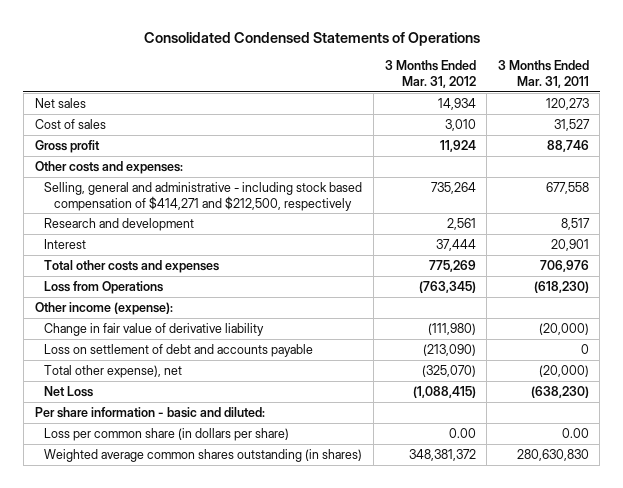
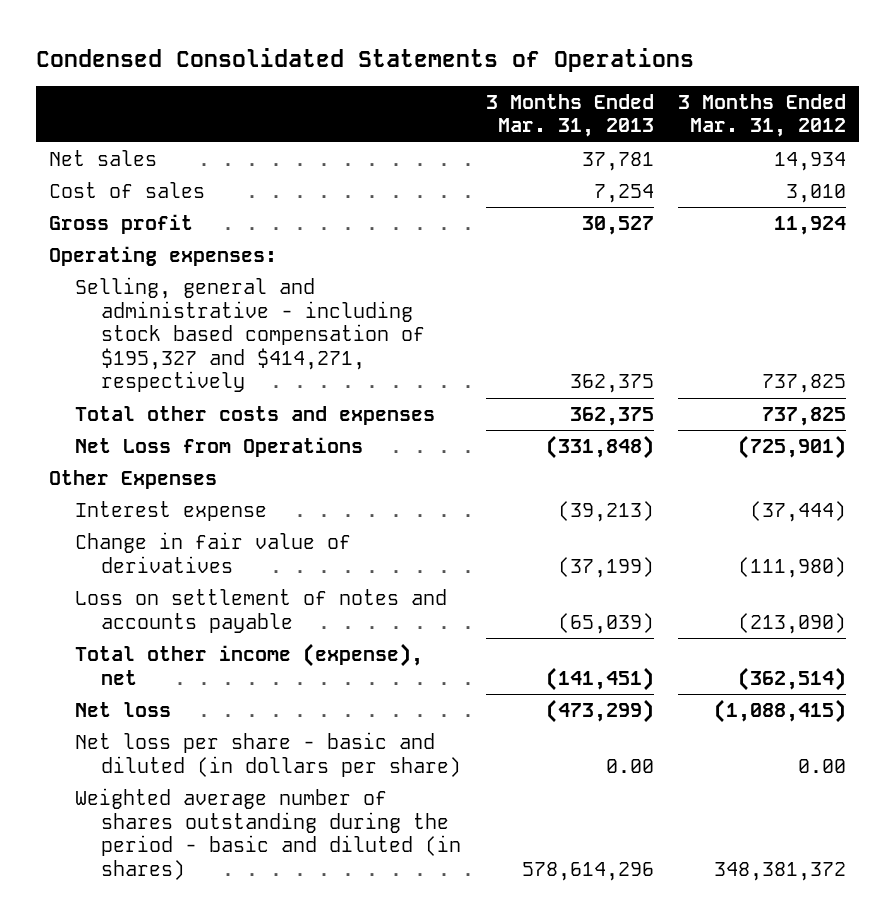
- Consolidated Condensed Statements of Operations
+ Condensed Consolidated Statements of Operations
- | 3 Months Ended Mar. 31, 2012 | 3 Months Ended Mar. 31, 2011
+ | 3 Months Ended Mar. 31, 2013 | 3 Months Ended Mar. 31, 2012
- Other costs and expenses:
- Selling, general and administrative - including stock based compensation of $414,271 and $212,500, respectively | 735,264 | 677,558
- Research and development | 2,561 | 8,517
- Interest | 37,444 | 20,901
- Total other costs and expenses | 775,269 | 706,976
- Loss from Operations | (763,345) | (618,230)
- Other income (expense):
- Change in fair value of derivative liability | (111,980) | (20,000)
- Loss on settlement of debt and accounts payable | (213,090) | 0
- Total other expense), net | (325,070) | (20,000)
- Net Loss | (1,088,415) | (638,230)
- Per share information - basic and diluted:
- Loss per common share (in dollars per share) | 0.00 | 0.00
- Weighted average common shares outstanding (in shares) | 348,381,372 | 280,630,830
+ Operating expenses:
+ Selling, general and administrative - including stock based compensation of $195,327 and $414,271, respectively | 362,375 | 737,825
+ Total other costs and expenses | 362,375 | 737,825
+ Net Loss from Operations | (331,848) | (725,901)
+ Other Expenses
+ Interest expense | (39,213) | (37,444)
+ Change in fair value of derivatives | (37,199) | (111,980)
+ Loss on settlement of notes and accounts payable | (65,039) | (213,090)
+ Total other income (expense), net | (141,451) | (362,514)
+ Net loss | (473,299) | (1,088,415)
+ Net loss per share - basic and diluted (in dollars per share) | 0.00 | 0.00
+ Weighted average number of shares outstanding during the period - basic and diluted (in shares) | 578,614,296 | 348,381,372

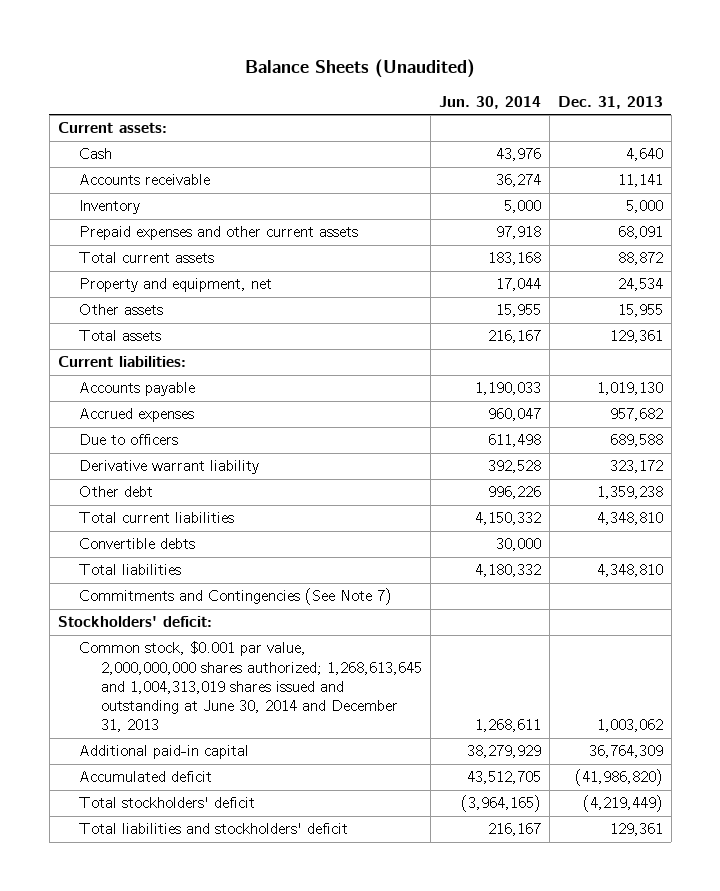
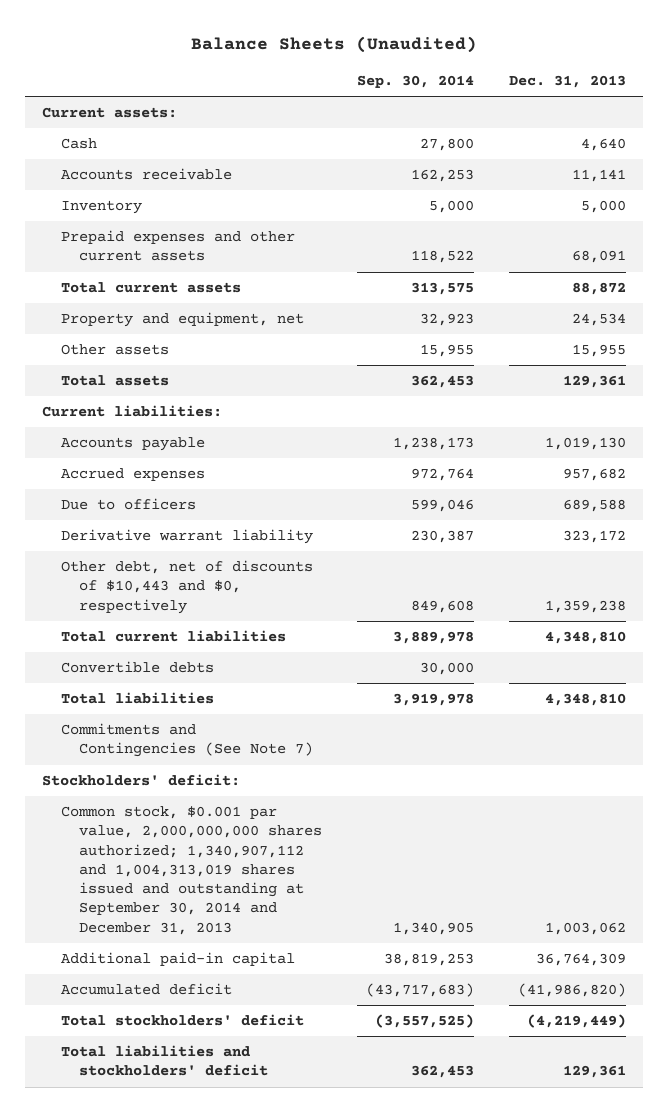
- | Jun. 30, 2014 | Dec. 31, 2013
+ | Sep. 30, 2014 | Dec. 31, 2013
- Other debt | 996,226 | 1,359,238
+ Other debt, net of discounts of $10,443 and $0, respectively | 849,608 | 1,359,238
- Common stock, $0.001 par value, 2,000,000,000 shares authorized; 1,268,613,645 and 1,004,313,019 shares issued and outstanding at June 30, 2014 and December 31, 2013 | 1,268,611 | 1,003,062
+ Common stock, $0.001 par value, 2,000,000,000 shares authorized; 1,340,907,112 and 1,004,313,019 shares issued and outstanding at September 30, 2014 and December 31, 2013 | 1,340,905 | 1,003,062

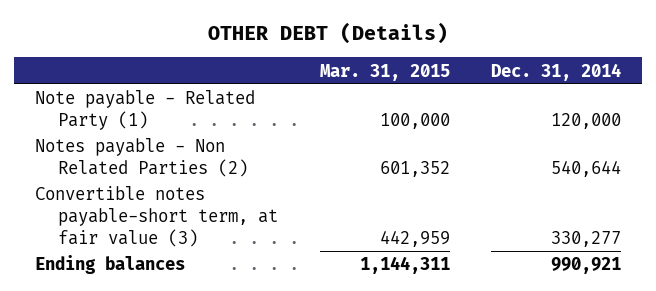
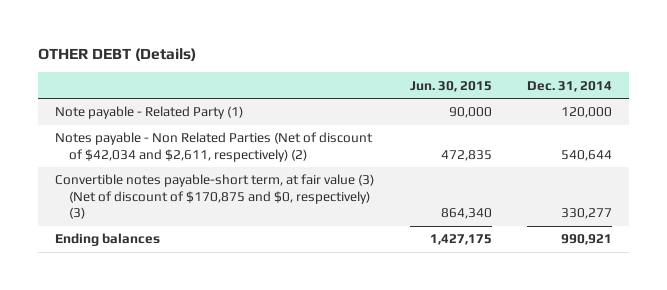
- | Mar. 31, 2015 | Dec. 31, 2014
+ | Jun. 30, 2015 | Dec. 31, 2014
- Notes payable - Non Related Parties (2) | 601,352 | 540,644
- Convertible notes payable-short term, at fair value (3) | 442,959 | 330,277
+ Notes payable - Non Related Parties (Net of discount of $42,034 and $2,611, respectively) (2) | 472,835 | 540,644
+ Convertible notes payable-short term, at fair value (3) (Net of discount of $170,875 and $0, respectively) (3) | 864,340 | 330,277

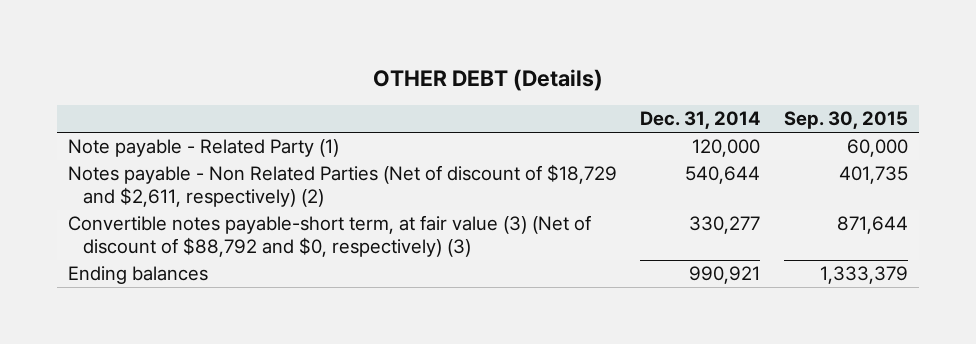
- | Jun. 30, 2015 | Dec. 31, 2014
+ | Dec. 31, 2014 | Sep. 30, 2015
- Notes payable - Non Related Parties (Net of discount of $42,034 and $2,611, respectively) (2) | 472,835 | 540,644
- Convertible notes payable-short term, at fair value (3) (Net of discount of $170,875 and $0, respectively) (3) | 864,340 | 330,277
+ Notes payable - Non Related Parties (Net of discount of $18,729 and $2,611, respectively) (2) | 540,644 | 401,735
+ Convertible notes payable-short term, at fair value (3) (Net of discount of $88,792 and $0, respectively) (3) | 330,277 | 871,644

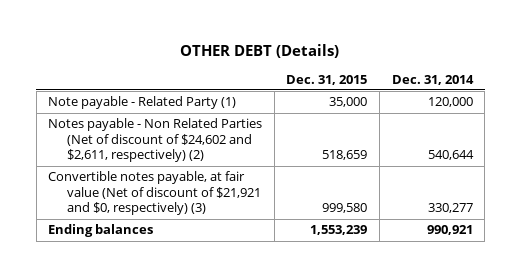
- | Dec. 31, 2014 | Sep. 30, 2015
+ | Dec. 31, 2015 | Dec. 31, 2014
- Notes payable - Non Related Parties (Net of discount of $18,729 and $2,611, respectively) (2) | 540,644 | 401,735
- Convertible notes payable-short term, at fair value (3) (Net of discount of $88,792 and $0, respectively) (3) | 330,277 | 871,644
+ Notes payable - Non Related Parties (Net of discount of $24,602 and $2,611, respectively) (2) | 518,659 | 540,644
+ Convertible notes payable, at fair value (Net of discount of $21,921 and $0, respectively) (3) | 999,580 | 330,277

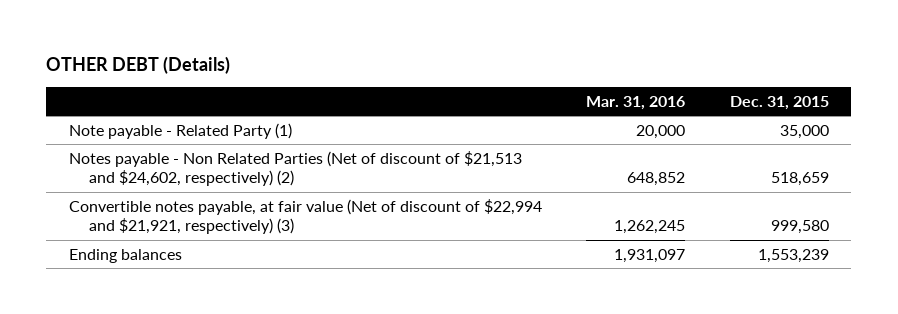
- | Dec. 31, 2015 | Dec. 31, 2014
+ | Mar. 31, 2016 | Dec. 31, 2015
- Notes payable - Non Related Parties (Net of discount of $24,602 and $2,611, respectively) (2) | 518,659 | 540,644
- Convertible notes payable, at fair value (Net of discount of $21,921 and $0, respectively) (3) | 999,580 | 330,277
+ Notes payable - Non Related Parties (Net of discount of $21,513 and $24,602, respectively) (2) | 648,852 | 518,659
+ Convertible notes payable, at fair value (Net of discount of $22,994 and $21,921, respectively) (3) | 1,262,245 | 999,580

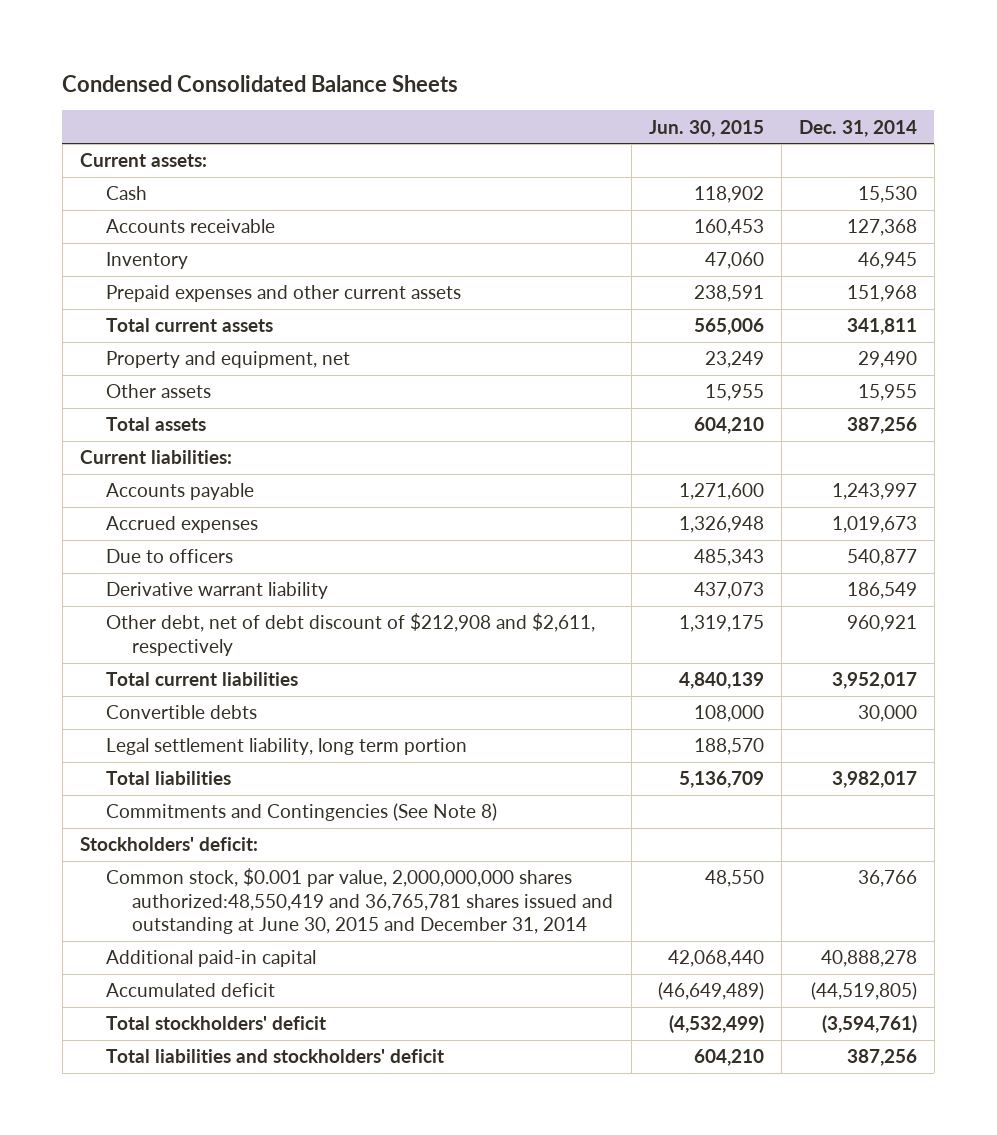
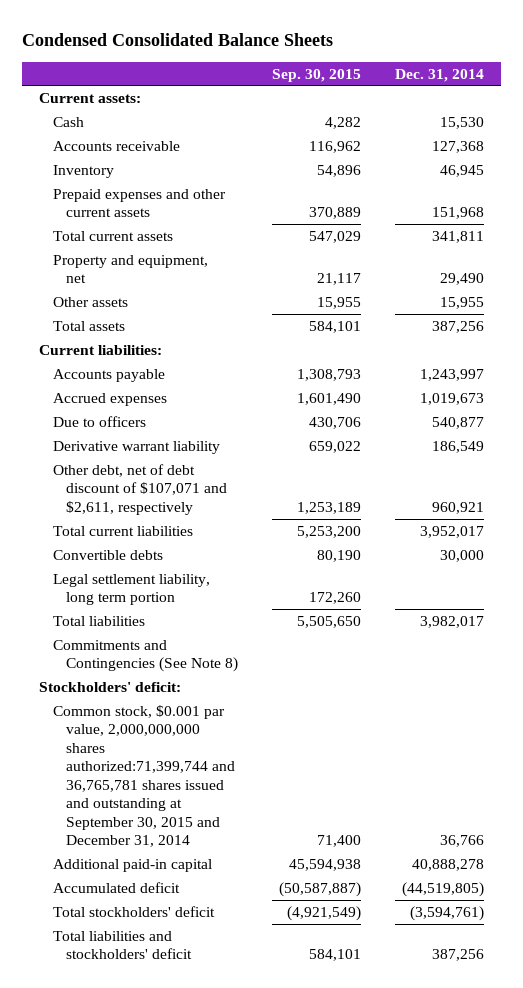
- | Jun. 30, 2015 | Dec. 31, 2014
+ | Sep. 30, 2015 | Dec. 31, 2014
- Other debt, net of debt discount of $212,908 and $2,611, respectively | 1,319,175 | 960,921
+ Other debt, net of debt discount of $107,071 and $2,611, respectively | 1,253,189 | 960,921
- Common stock, $0.001 par value, 2,000,000,000 shares authorized:48,550,419 and 36,765,781 shares issued and outstanding at June 30, 2015 and December 31, 2014 | 48,550 | 36,766
+ Common stock, $0.001 par value, 2,000,000,000 shares authorized:71,399,744 and 36,765,781 shares issued and outstanding at September 30, 2015 and December 31, 2014 | 71,400 | 36,766

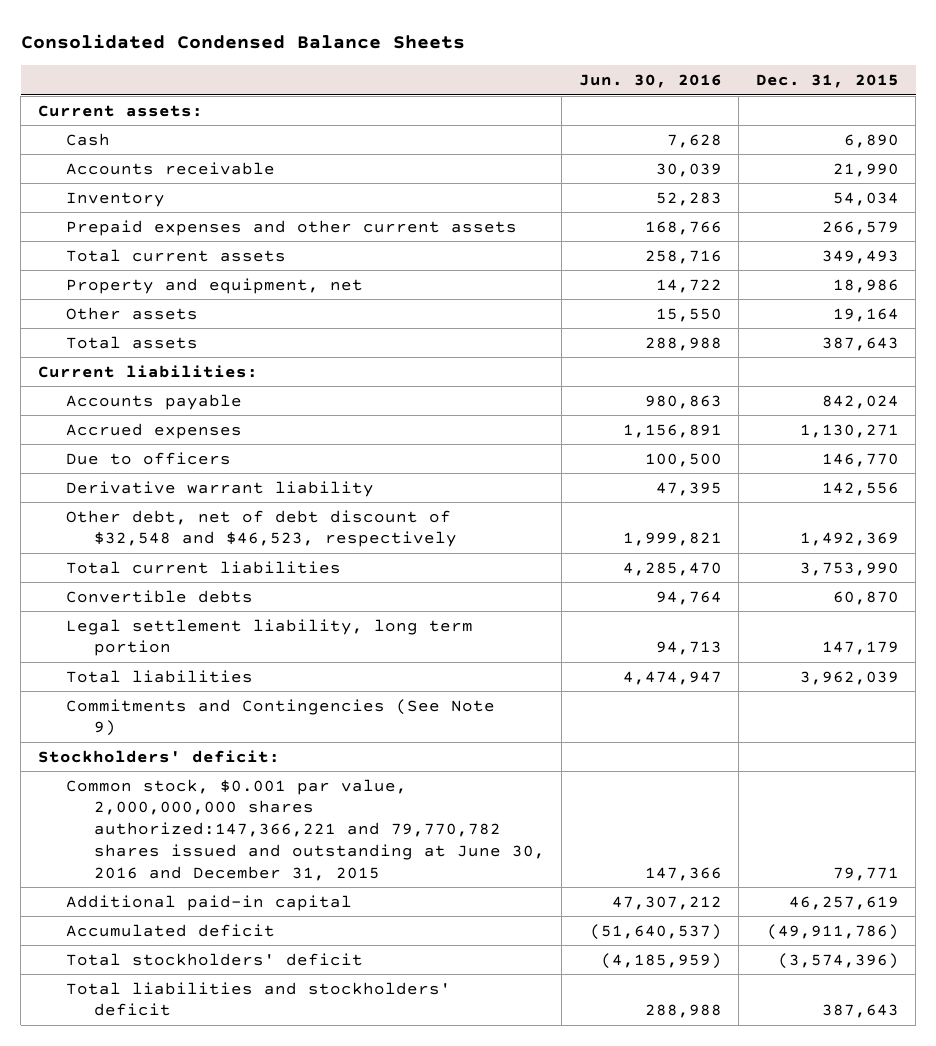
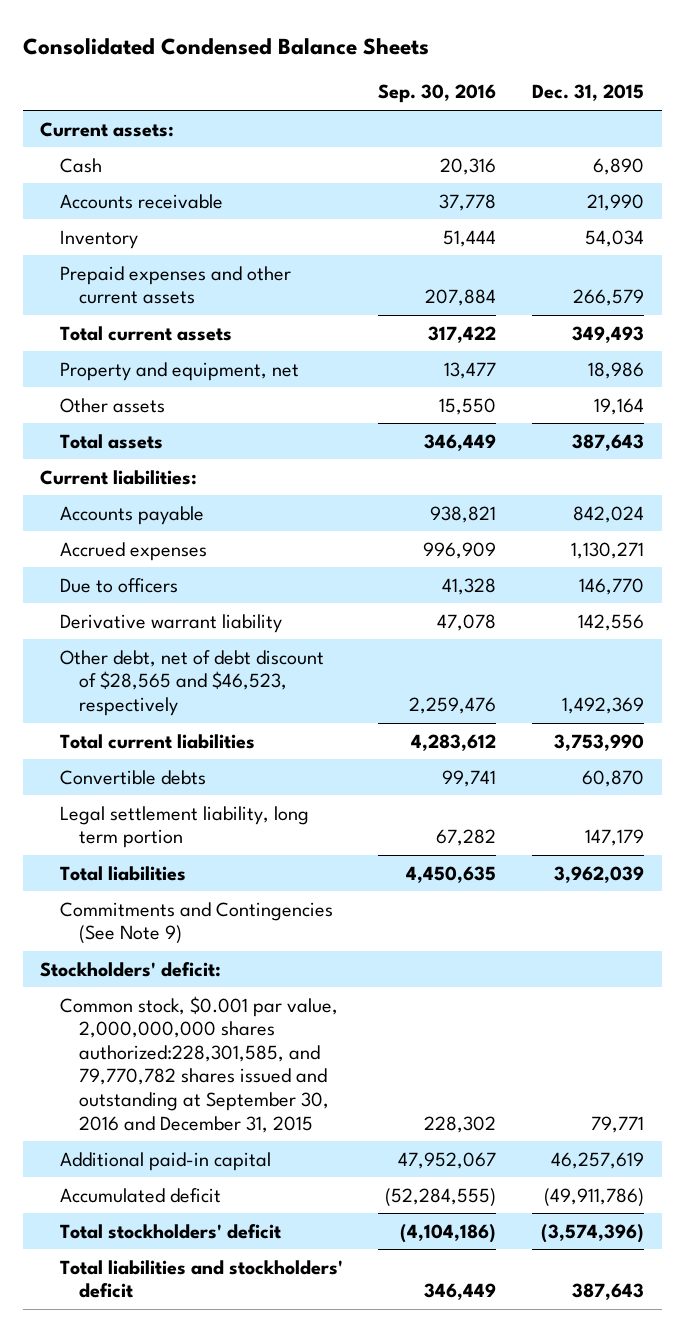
- | Jun. 30, 2016 | Dec. 31, 2015
+ | Sep. 30, 2016 | Dec. 31, 2015
- Other debt, net of debt discount of $32,548 and $46,523, respectively | 1,999,821 | 1,492,369
+ Other debt, net of debt discount of $28,565 and $46,523, respectively | 2,259,476 | 1,492,369
- Common stock, $0.001 par value, 2,000,000,000 shares authorized:147,366,221 and 79,770,782 shares issued and outstanding at June 30, 2016 and December 31, 2015 | 147,366 | 79,771
+ Common stock, $0.001 par value, 2,000,000,000 shares authorized:228,301,585, and 79,770,782 shares issued and outstanding at September 30, 2016 and December 31, 2015 | 228,302 | 79,771

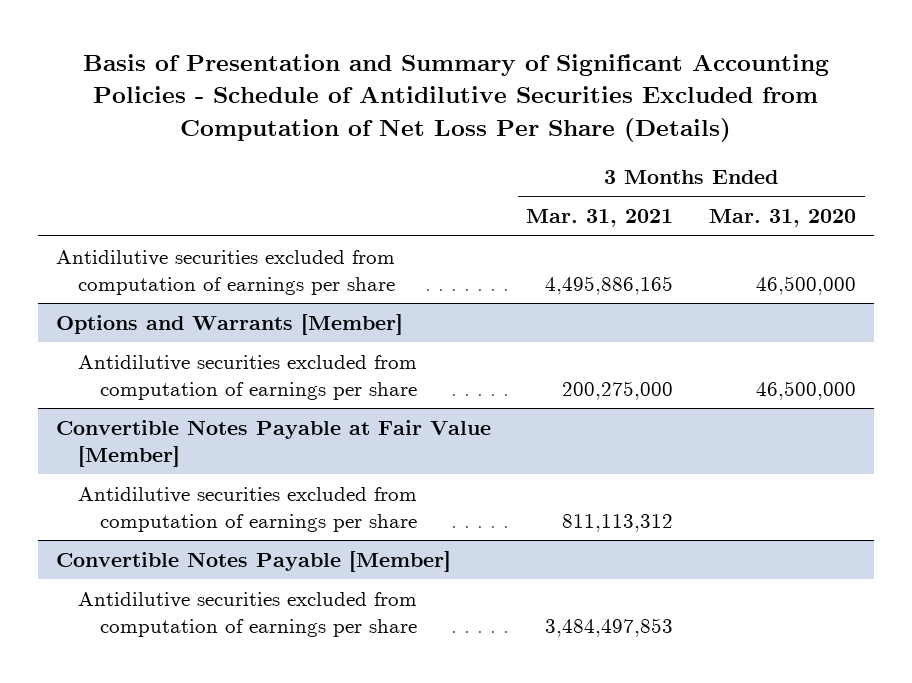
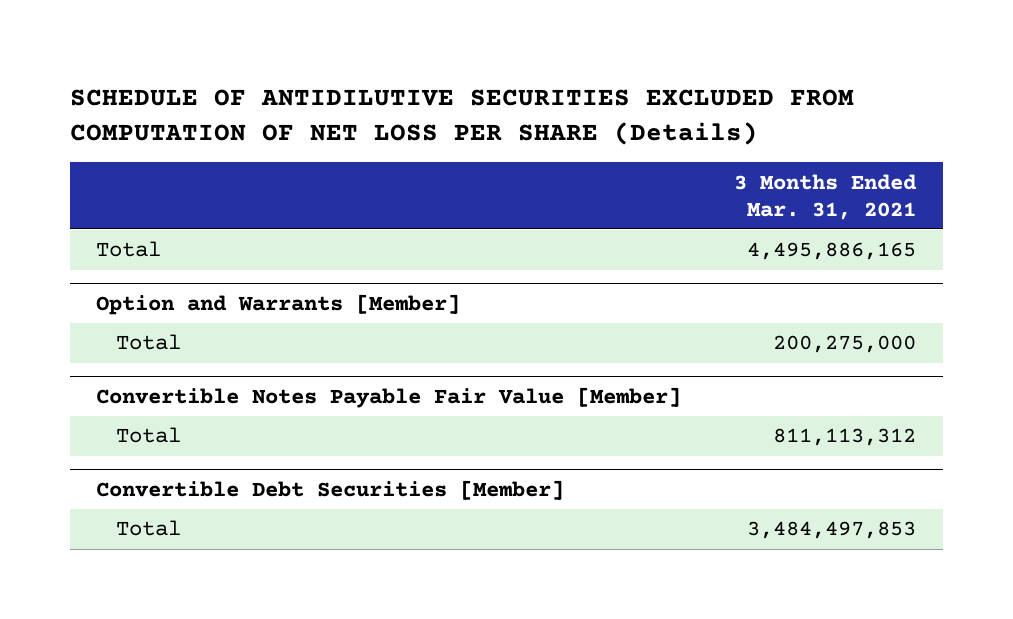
- Basis of Presentation and Summary of Significant Accounting Policies - Schedule of Antidilutive Securities Excluded from Computation of Net Loss Per Share (Details)
+ SCHEDULE OF ANTIDILUTIVE SECURITIES EXCLUDED FROM COMPUTATION OF NET LOSS PER SHARE (Details)
- | 3 Months Ended Mar. 31, 2021 | 3 Months Ended Mar. 31, 2020
+ | 3 Months Ended Mar. 31, 2021
- Antidilutive securities excluded from computation of earnings per share | 4,495,886,165 | 46,500,000
- Options and Warrants [Member]
- Antidilutive securities excluded from computation of earnings per share | 200,275,000 | 46,500,000
- Convertible Notes Payable at Fair Value [Member]
- Antidilutive securities excluded from computation of earnings per share | 811,113,312 |
- Convertible Notes Payable [Member]
- Antidilutive securities excluded from computation of earnings per share | 3,484,497,853 |
+ Total | 4,495,886,165
+ Option and Warrants [Member]
+ Total | 200,275,000
+ Convertible Notes Payable Fair Value [Member]
+ Total | 811,113,312
+ Convertible Debt Securities [Member]
+ Total | 3,484,497,853

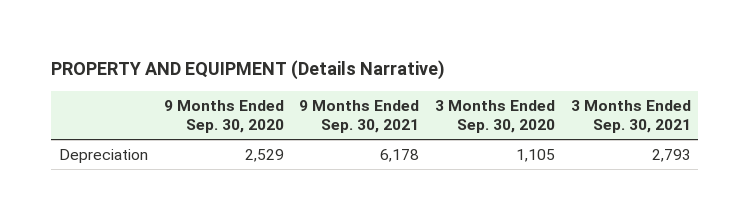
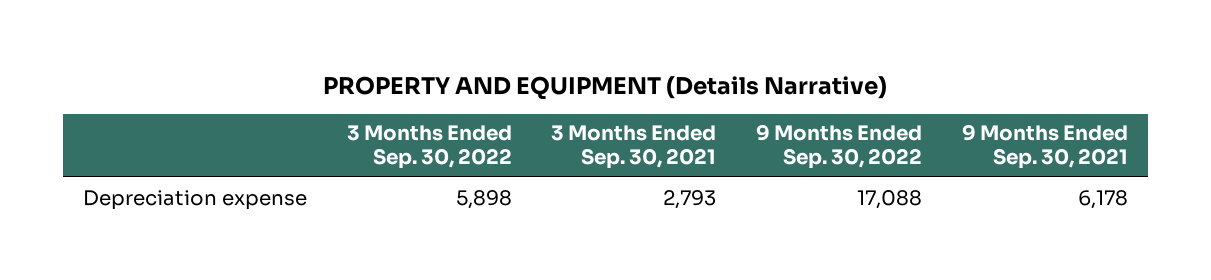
- | 9 Months Ended Sep. 30, 2020 | 9 Months Ended Sep. 30, 2021 | 3 Months Ended Sep. 30, 2020 | 3 Months Ended Sep. 30, 2021
+ | 3 Months Ended Sep. 30, 2022 | 3 Months Ended Sep. 30, 2021 | 9 Months Ended Sep. 30, 2022 | 9 Months Ended Sep. 30, 2021
- Depreciation | 2,529 | 6,178 | 1,105 | 2,793
+ Depreciation expense | 5,898 | 2,793 | 17,088 | 6,178

